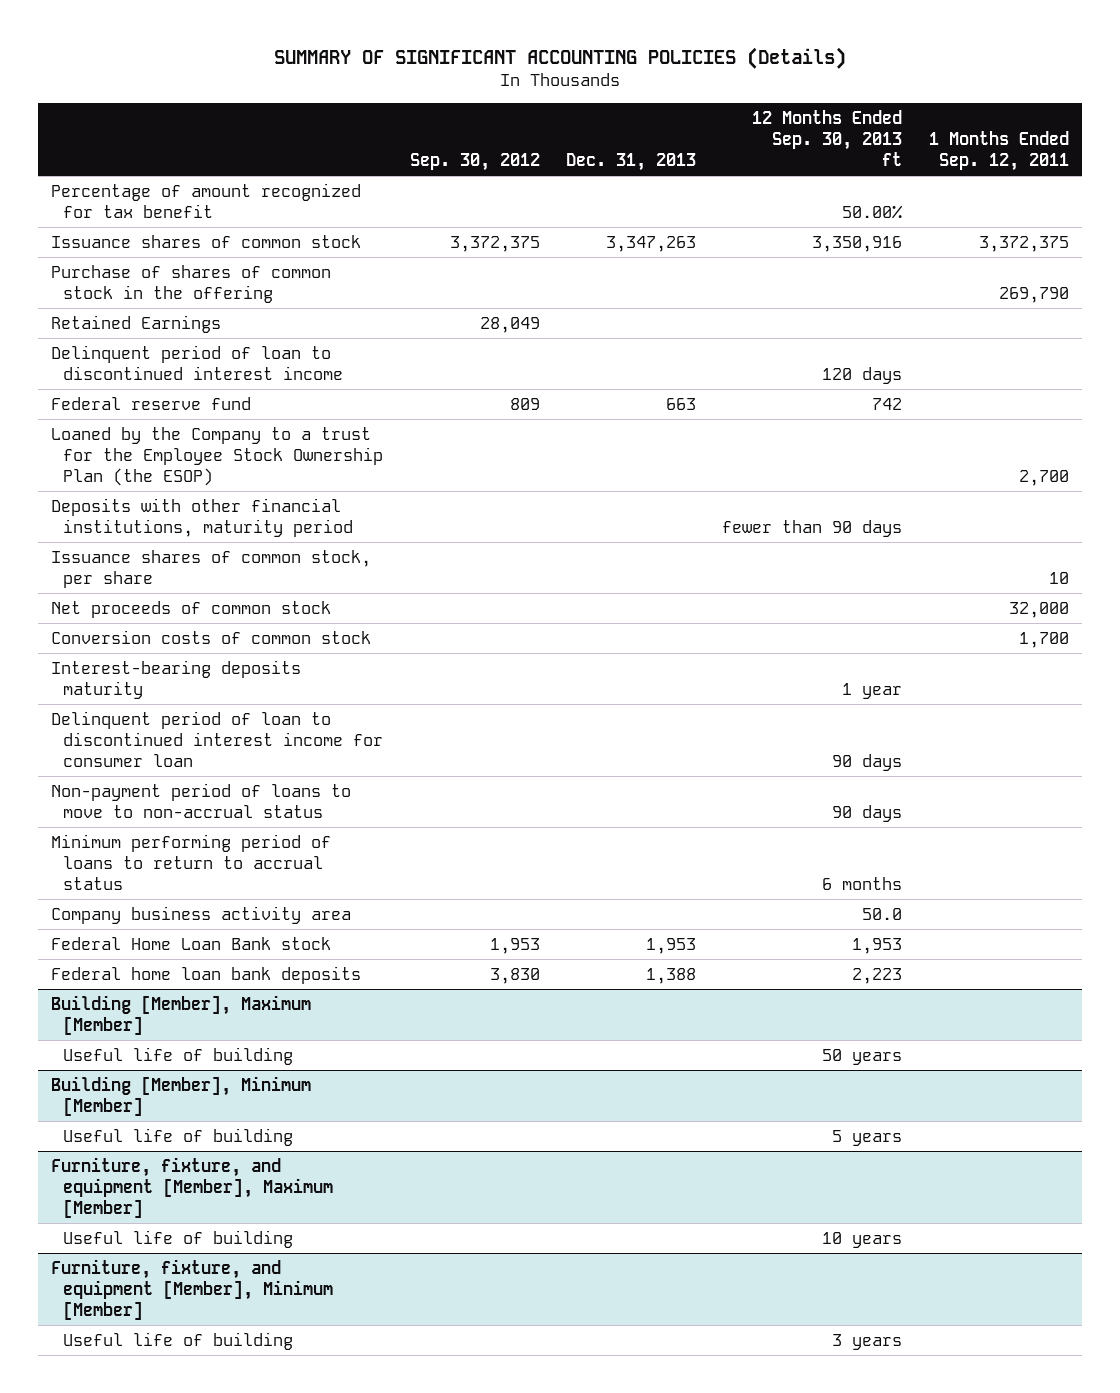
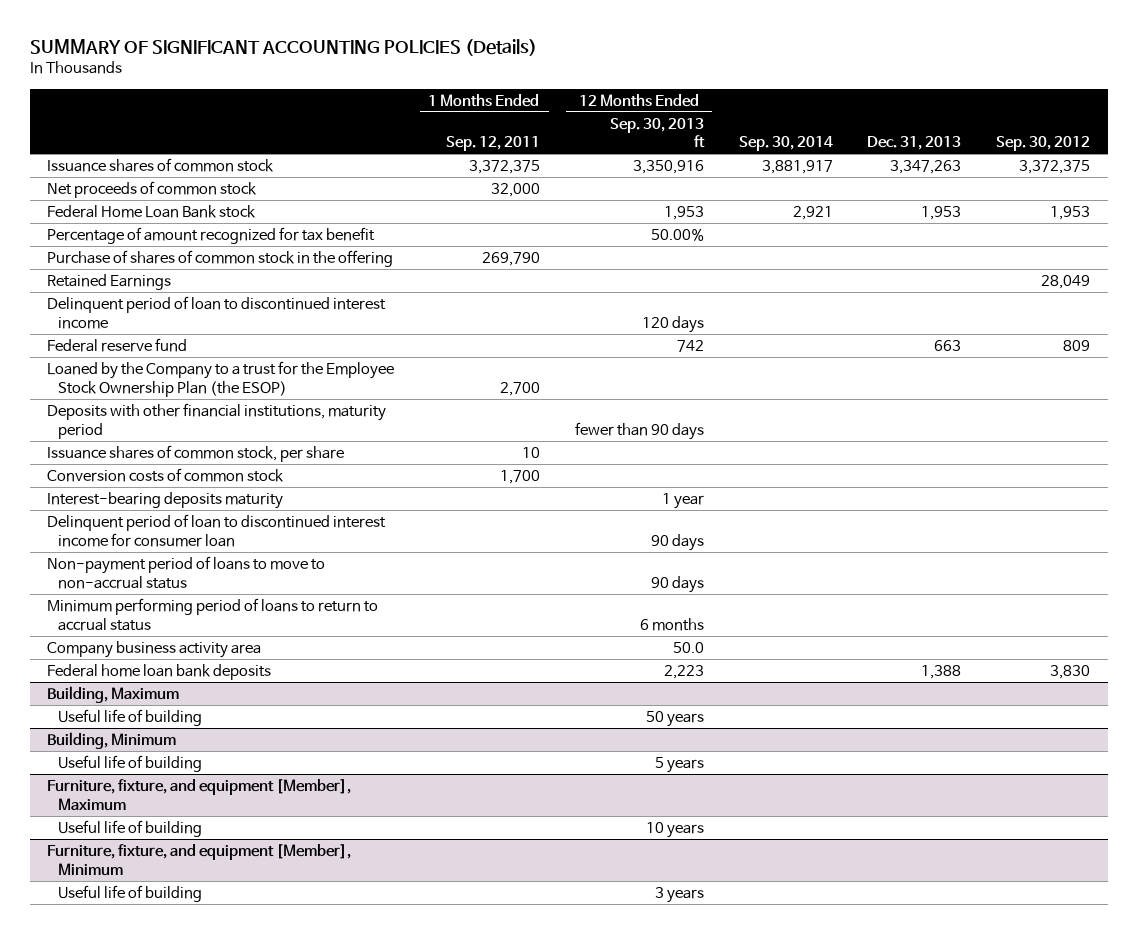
- | Sep. 30, 2012 | Dec. 31, 2013 | 12 Months Ended Sep. 30, 2013 ft | 1 Months Ended Sep. 12, 2011
+ | 1 Months Ended Sep. 12, 2011 | 12 Months Ended Sep. 30, 2013 ft | Sep. 30, 2014 | Dec. 31, 2013 | Sep. 30, 2012
moved up: Net proceeds of common stock | 32,000 | | | |
moved up: Federal Home Loan Bank stock | | 1,953 | 2,921 | 1,953 | 1,953
moved down: Percentage of amount recognized for tax benefit | | 50.00% | | |
- Building [Member], Maximum [Member]
+ Building, Maximum
- Building [Member], Minimum [Member]
+ Building, Minimum
- Furniture, fixture, and equipment [Member], Maximum [Member]
+ Furniture, fixture, and equipment [Member], Maximum
- Furniture, fixture, and equipment [Member], Minimum [Member]
+ Furniture, fixture, and equipment [Member], Minimum

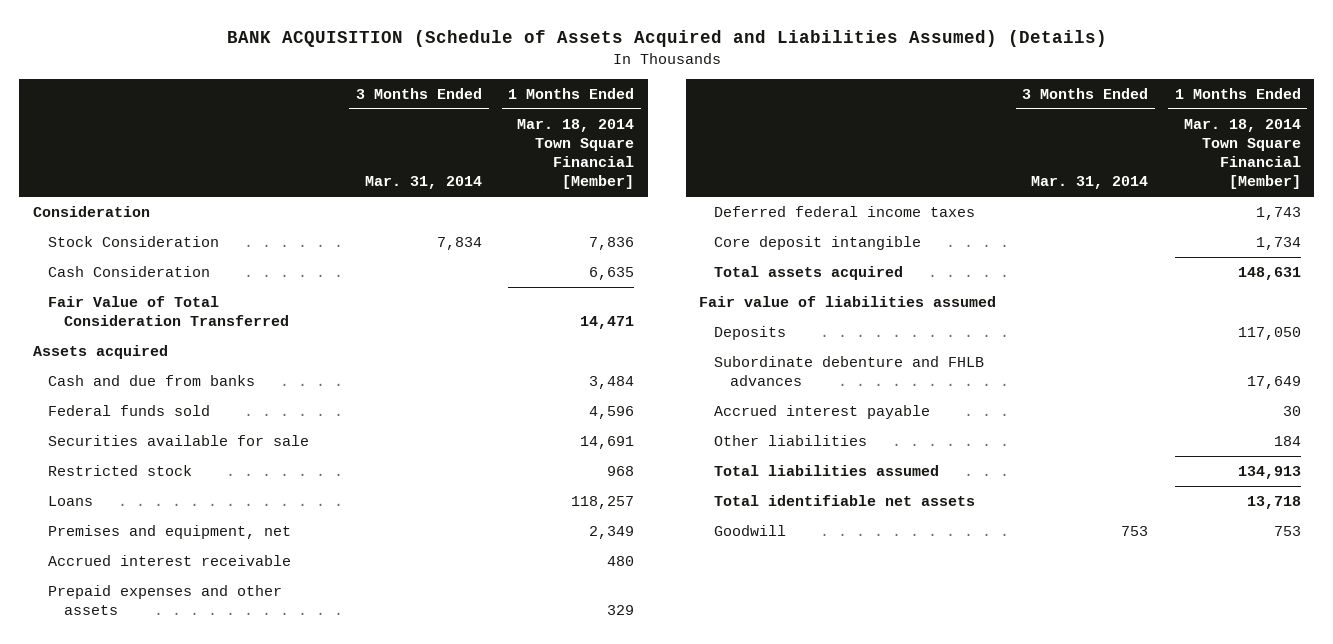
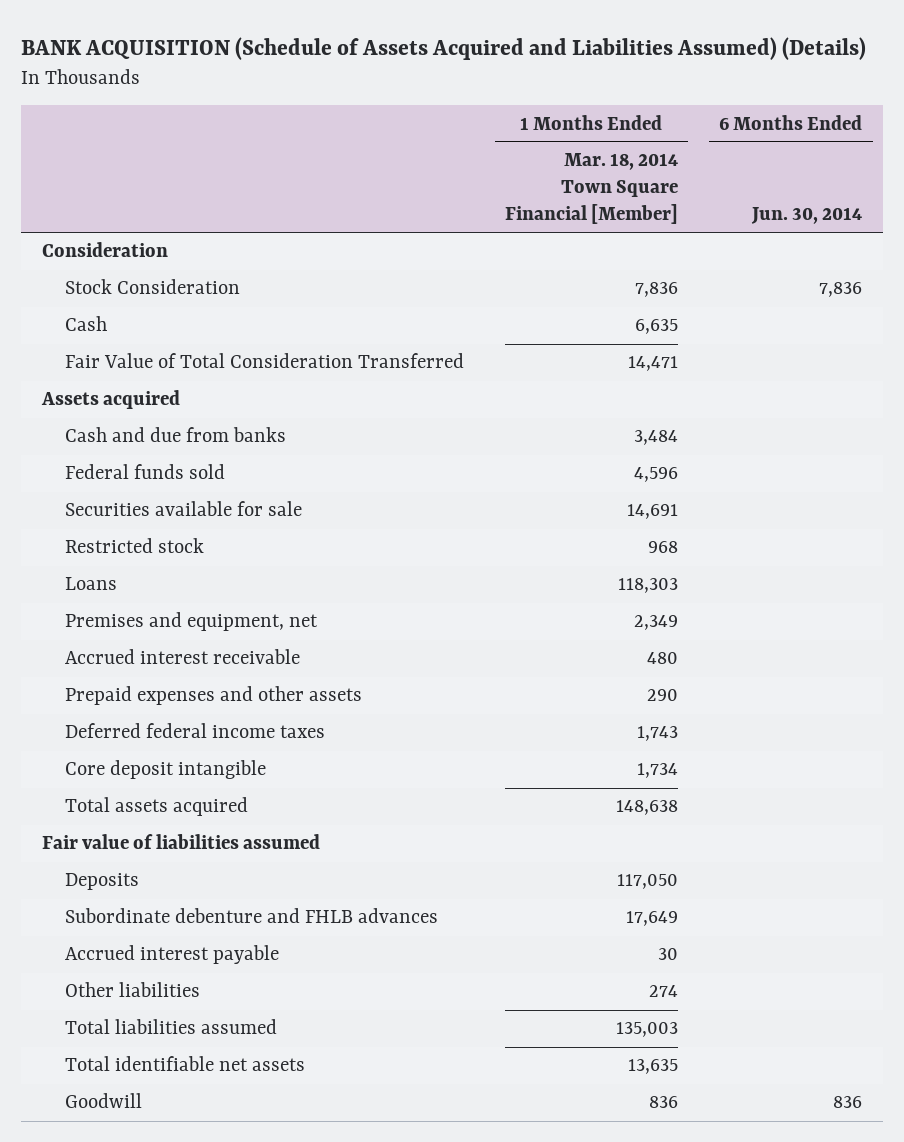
- | 3 Months Ended Mar. 31, 2014 | 1 Months Ended Mar. 18, 2014 Town Square Financial [Member]
+ | 1 Months Ended Mar. 18, 2014 Town Square Financial [Member] | 6 Months Ended Jun. 30, 2014
- Cash Consideration | | 6,635
+ Cash | 6,635 |
- Loans | | 118,257
+ Loans | 118,303 |
- Prepaid expenses and other assets | | 329
+ Prepaid expenses and other assets | 290 |
- Total assets acquired | | 148,631
+ Total assets acquired | 148,638 |
- Other liabilities | | 184
- Total liabilities assumed | | 134,913
- Total identifiable net assets | | 13,718
- Goodwill | 753 | 753
+ Other liabilities | 274 |
+ Total liabilities assumed | 135,003 |
+ Total identifiable net assets | 13,635 |
+ Goodwill | 836 | 836

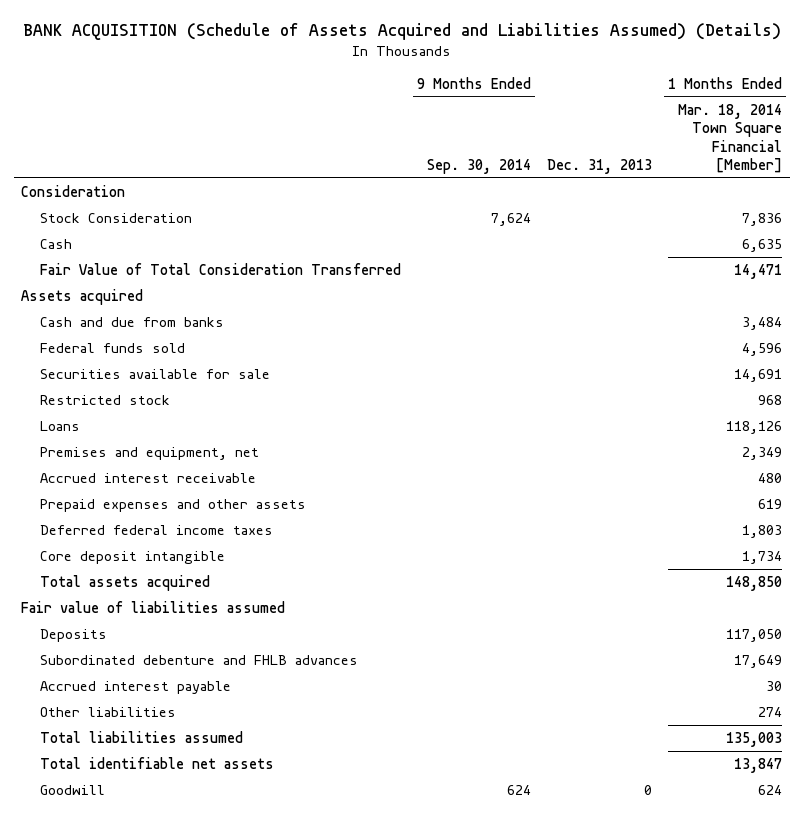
- | 1 Months Ended Mar. 18, 2014 Town Square Financial [Member] | 6 Months Ended Jun. 30, 2014
+ | 9 Months Ended Sep. 30, 2014 | Dec. 31, 2013 | 1 Months Ended Mar. 18, 2014 Town Square Financial [Member]
- Loans | 118,303 |
+ Loans | | | 118,126
- Prepaid expenses and other assets | 290 |
- Deferred federal income taxes | 1,743 |
+ Prepaid expenses and other assets | | | 619
+ Deferred federal income taxes | | | 1,803
- Total assets acquired | 148,638 |
+ Total assets acquired | | | 148,850
- Subordinate debenture and FHLB advances | 17,649 |
+ Subordinated debenture and FHLB advances | | | 17,649
- Total identifiable net assets | 13,635 |
- Goodwill | 836 | 836
+ Total identifiable net assets | | | 13,847
+ Goodwill | 624 | 0 | 624

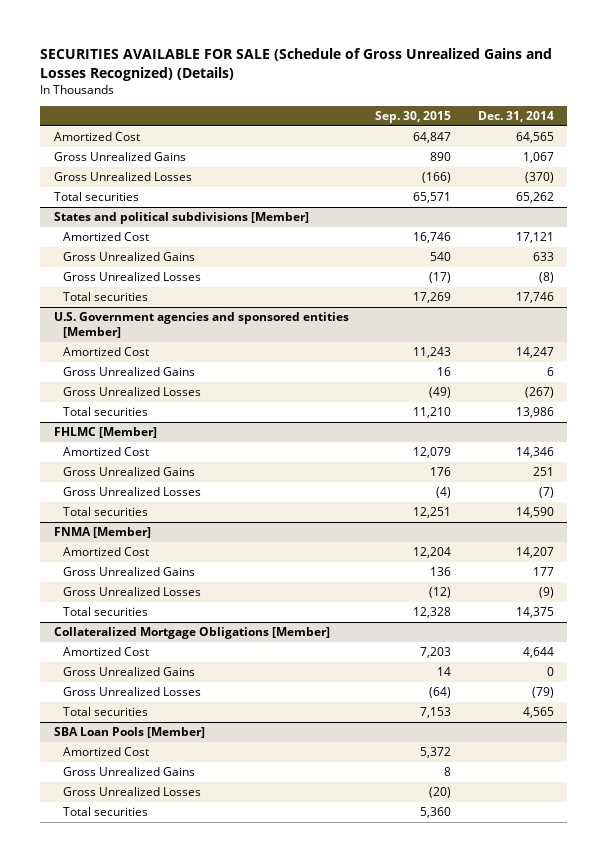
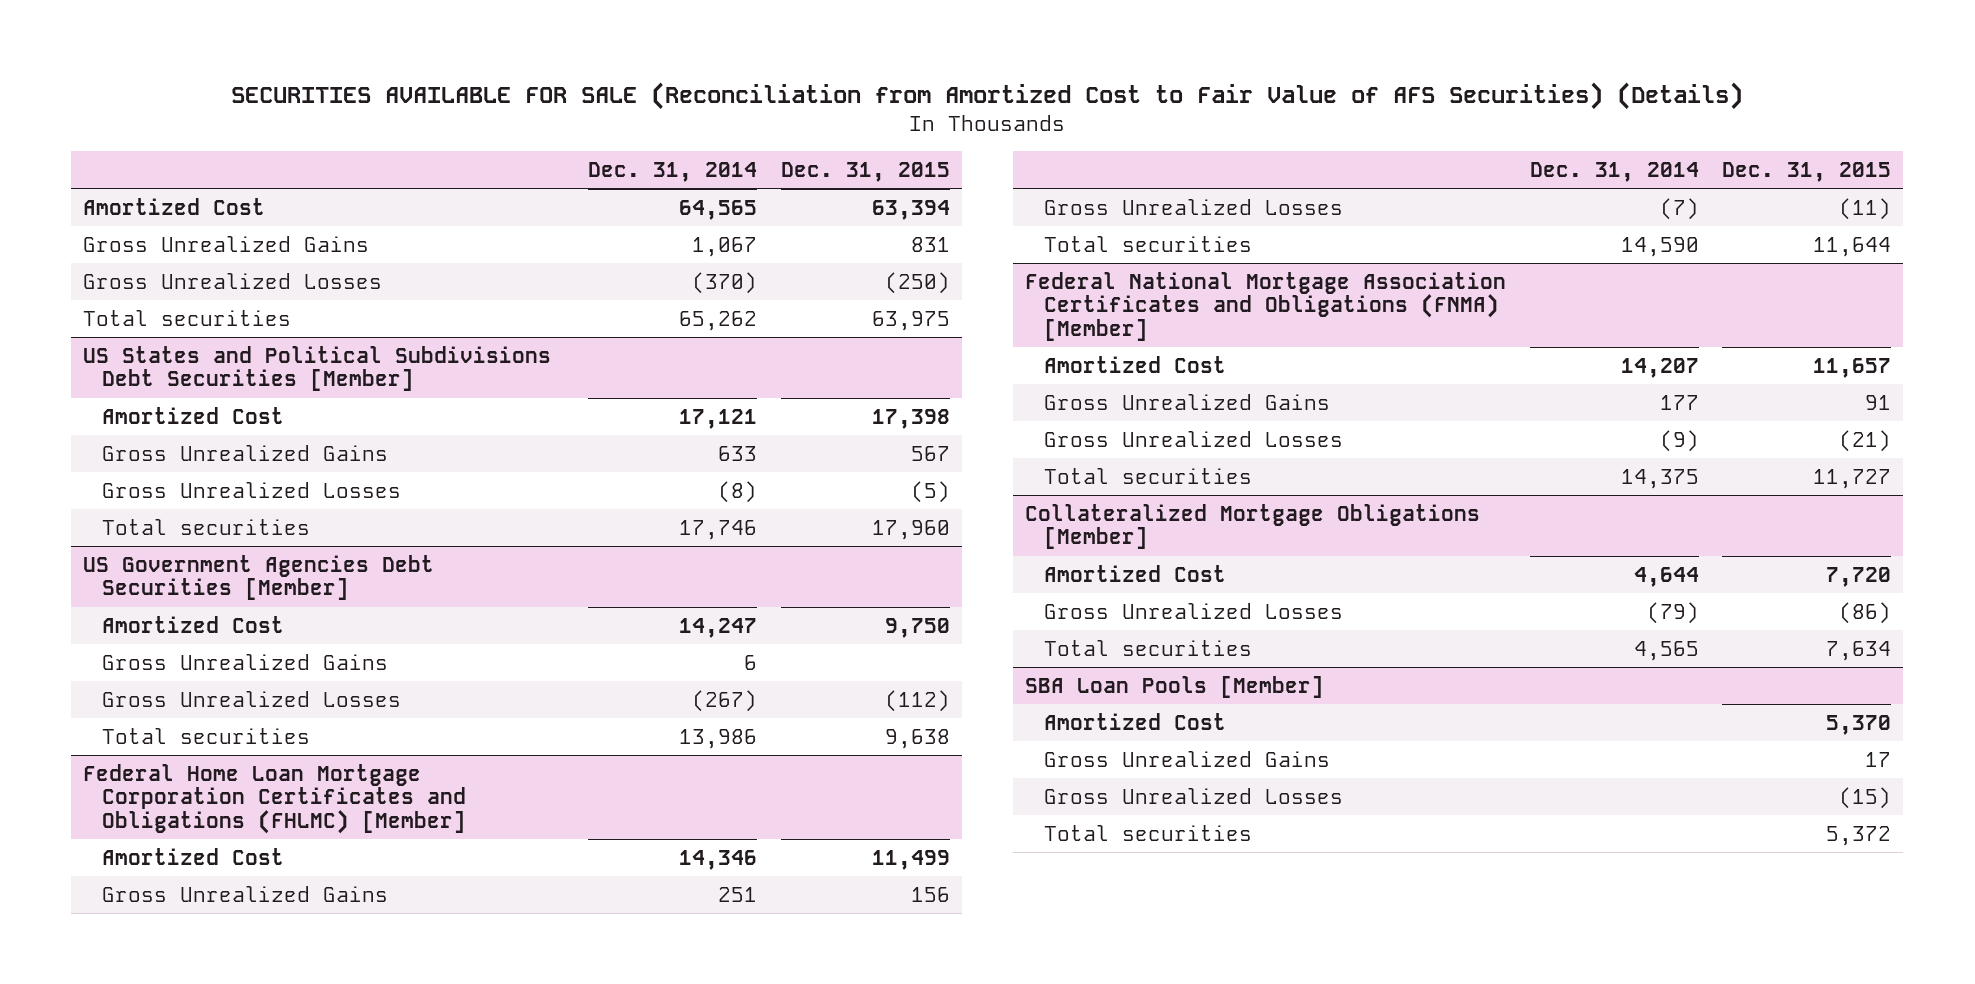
- SECURITIES AVAILABLE FOR SALE (Schedule of Gross Unrealized Gains and Losses Recognized) (Details)
+ SECURITIES AVAILABLE FOR SALE (Reconciliation from Amortized Cost to Fair Value of AFS Securities) (Details)
- | Sep. 30, 2015 | Dec. 31, 2014
+ | Dec. 31, 2014 | Dec. 31, 2015
- States and political subdivisions [Member]
+ US States and Political Subdivisions Debt Securities [Member]
- U.S. Government agencies and sponsored entities [Member]
+ US Government Agencies Debt Securities [Member]
- FHLMC [Member]
+ Federal Home Loan Mortgage Corporation Certificates and Obligations (FHLMC) [Member]
- FNMA [Member]
+ Federal National Mortgage Association Certificates and Obligations (FNMA) [Member]
@ Collateralized Mortgage Obligations [Member]
- Gross Unrealized Gains | 14 | 0

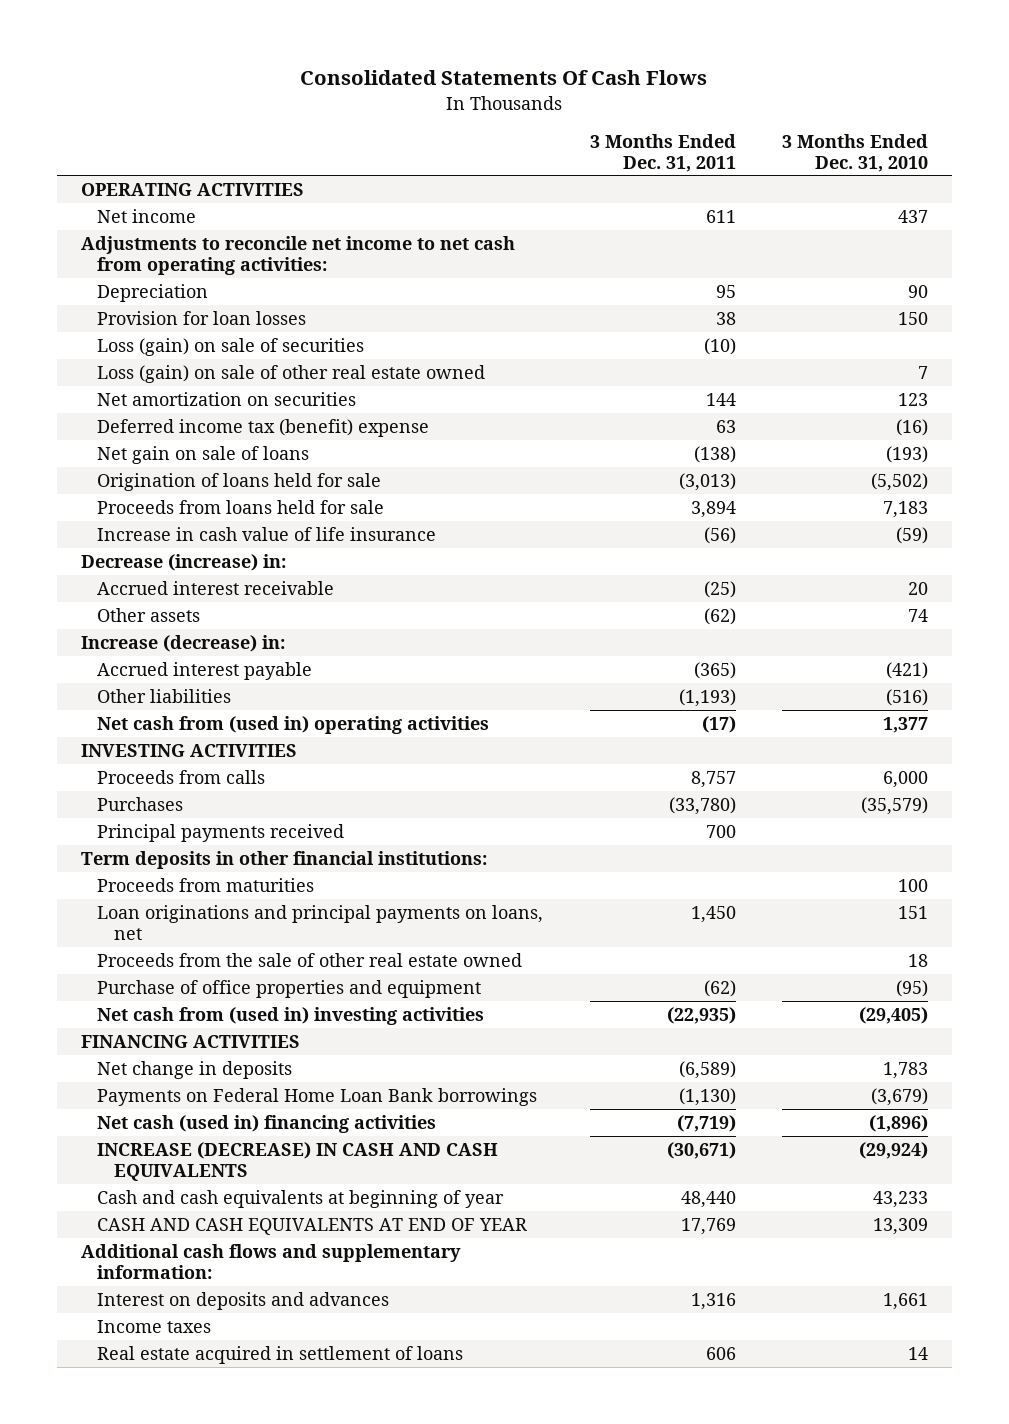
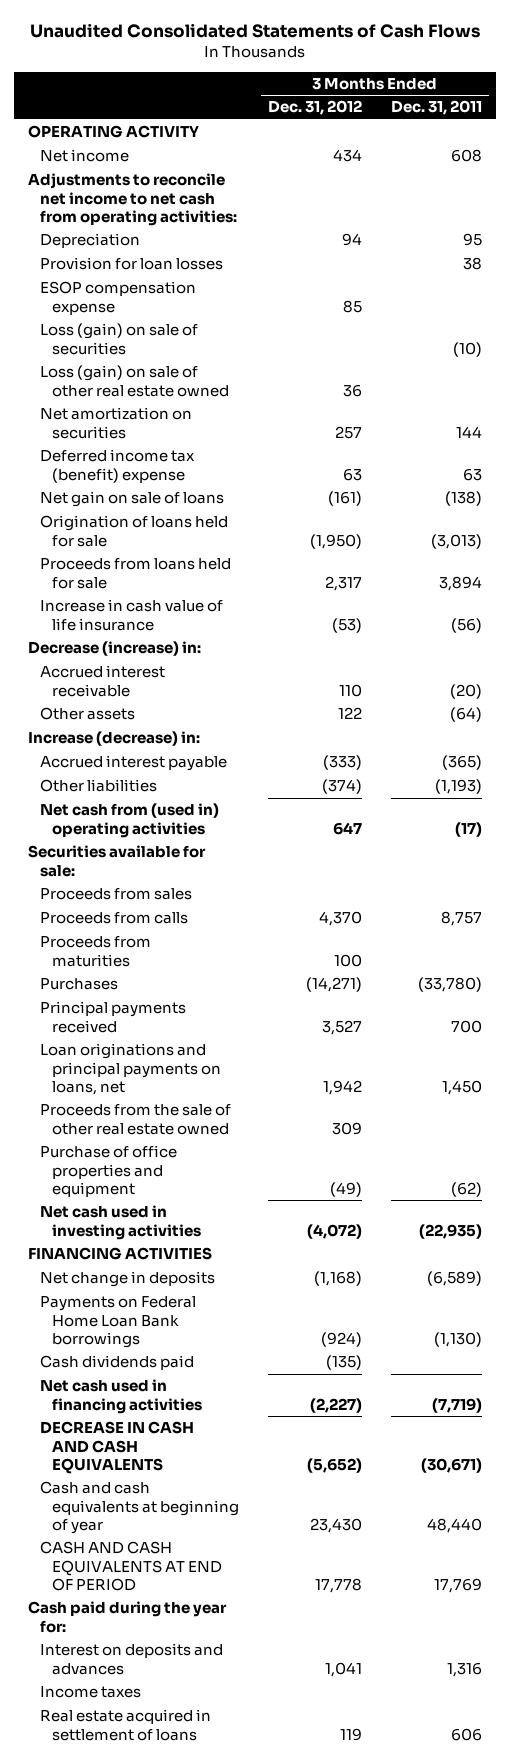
- Consolidated Statements Of Cash Flows
+ Unaudited Consolidated Statements of Cash Flows
- | 3 Months Ended Dec. 31, 2011 | 3 Months Ended Dec. 31, 2010
+ | 3 Months Ended Dec. 31, 2012 | 3 Months Ended Dec. 31, 2011
- OPERATING ACTIVITIES
- Net income | 611 | 437
+ OPERATING ACTIVITY
+ Net income | 434 | 608
+ ESOP compensation expense | 85 |
- Accrued interest receivable | (25) | 20
- Other assets | (62) | 74
+ Accrued interest receivable | 110 | (20)
+ Other assets | 122 | (64)
- INVESTING ACTIVITIES
+ Securities available for sale:
+ Proceeds from sales
moved up: Proceeds from maturities | 100 |
- Term deposits in other financial institutions:
- Net cash from (used in) investing activities | (22,935) | (29,405)
+ Net cash used in investing activities | (4,072) | (22,935)
- Net cash (used in) financing activities | (7,719) | (1,896)
- INCREASE (DECREASE) IN CASH AND CASH EQUIVALENTS | (30,671) | (29,924)
+ Cash dividends paid | (135) |
+ Net cash used in financing activities | (2,227) | (7,719)
+ DECREASE IN CASH AND CASH EQUIVALENTS | (5,652) | (30,671)
- CASH AND CASH EQUIVALENTS AT END OF YEAR | 17,769 | 13,309
- Additional cash flows and supplementary information:
+ CASH AND CASH EQUIVALENTS AT END OF PERIOD | 17,778 | 17,769
+ Cash paid during the year for:

